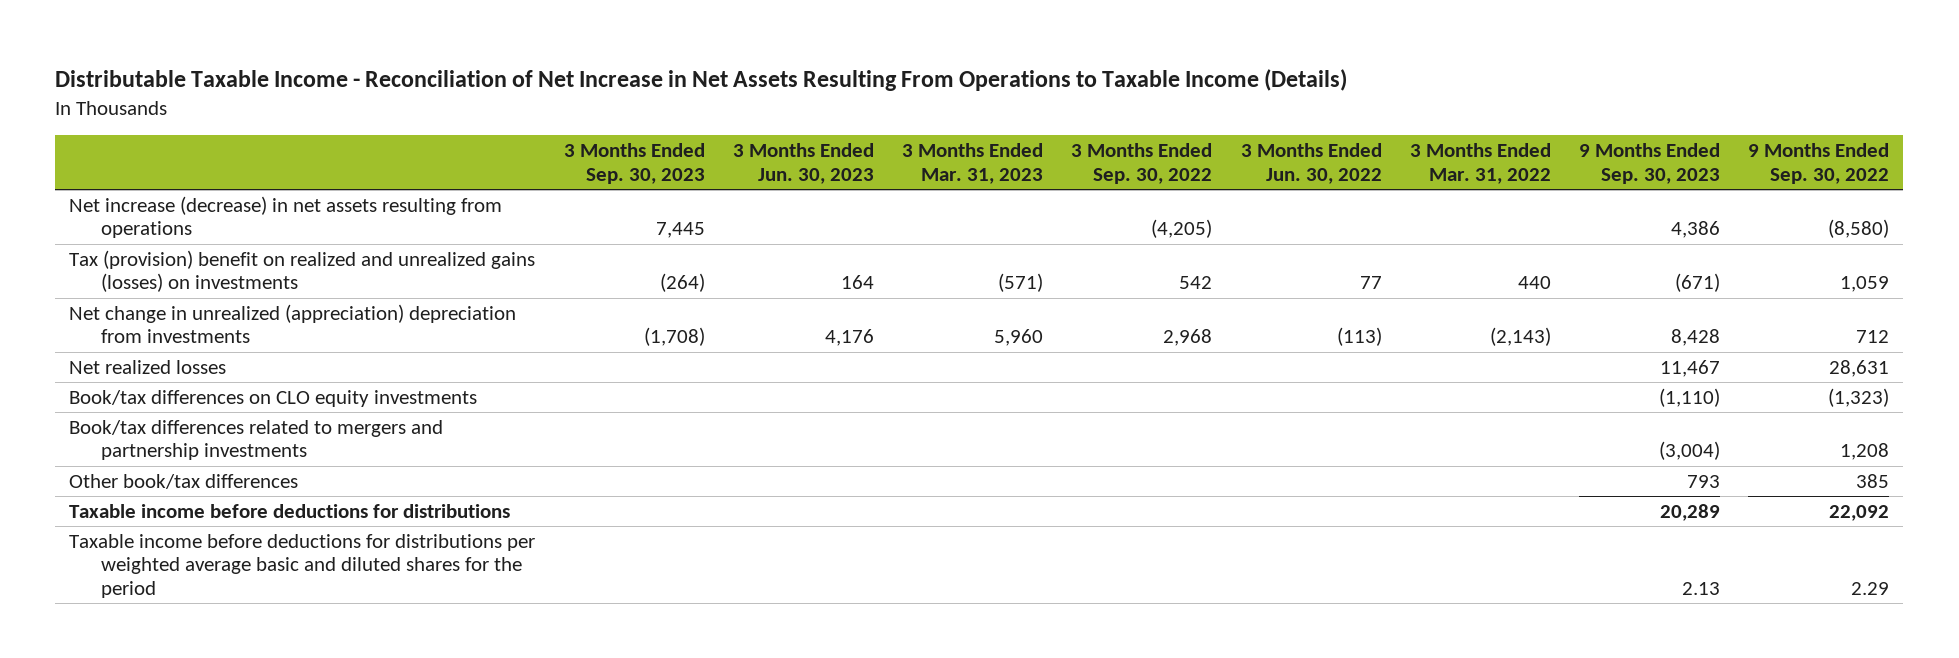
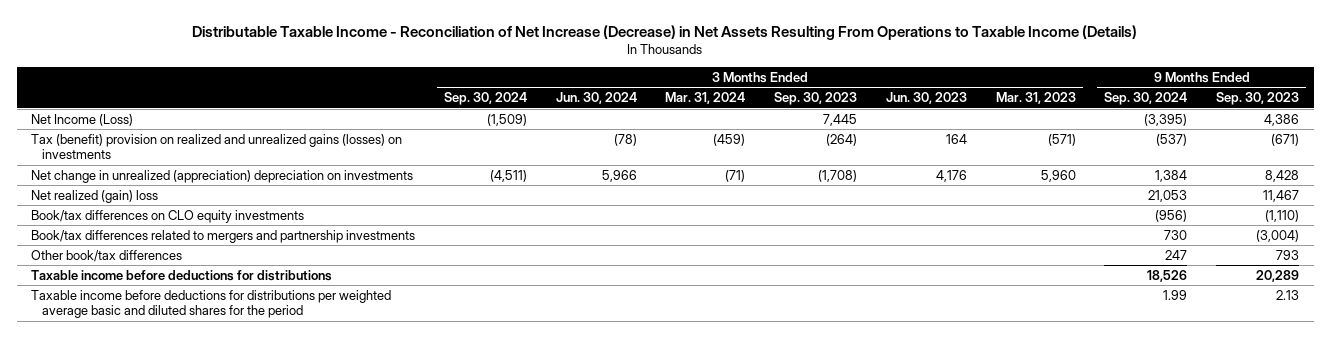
- Distributable Taxable Income - Reconciliation of Net Increase in Net Assets Resulting From Operations to Taxable Income (Details)
+ Distributable Taxable Income - Reconciliation of Net Increase (Decrease) in Net Assets Resulting From Operations to Taxable Income (Details)
- | 3 Months Ended Sep. 30, 2023 | 3 Months Ended Jun. 30, 2023 | 3 Months Ended Mar. 31, 2023 | 3 Months Ended Sep. 30, 2022 | 3 Months Ended Jun. 30, 2022 | 3 Months Ended Mar. 31, 2022 | 9 Months Ended Sep. 30, 2023 | 9 Months Ended Sep. 30, 2022
+ | 3 Months Ended Sep. 30, 2024 | 3 Months Ended Jun. 30, 2024 | 3 Months Ended Mar. 31, 2024 | 3 Months Ended Sep. 30, 2023 | 3 Months Ended Jun. 30, 2023 | 3 Months Ended Mar. 31, 2023 | 9 Months Ended Sep. 30, 2024 | 9 Months Ended Sep. 30, 2023
- Net increase (decrease) in net assets resulting from operations | 7,445 | | | (4,205) | | | 4,386 | (8,580)
- Tax (provision) benefit on realized and unrealized gains (losses) on investments | (264) | 164 | (571) | 542 | 77 | 440 | (671) | 1,059
- Net change in unrealized (appreciation) depreciation from investments | (1,708) | 4,176 | 5,960 | 2,968 | (113) | (2,143) | 8,428 | 712
- Net realized losses | | | | | | | 11,467 | 28,631
+ Net Income (Loss) | (1,509) | | | 7,445 | | | (3,395) | 4,386
+ Tax (benefit) provision on realized and unrealized gains (losses) on investments | | (78) | (459) | (264) | 164 | (571) | (537) | (671)
+ Net change in unrealized (appreciation) depreciation on investments | (4,511) | 5,966 | (71) | (1,708) | 4,176 | 5,960 | 1,384 | 8,428
+ Net realized (gain) loss | | | | | | | 21,053 | 11,467

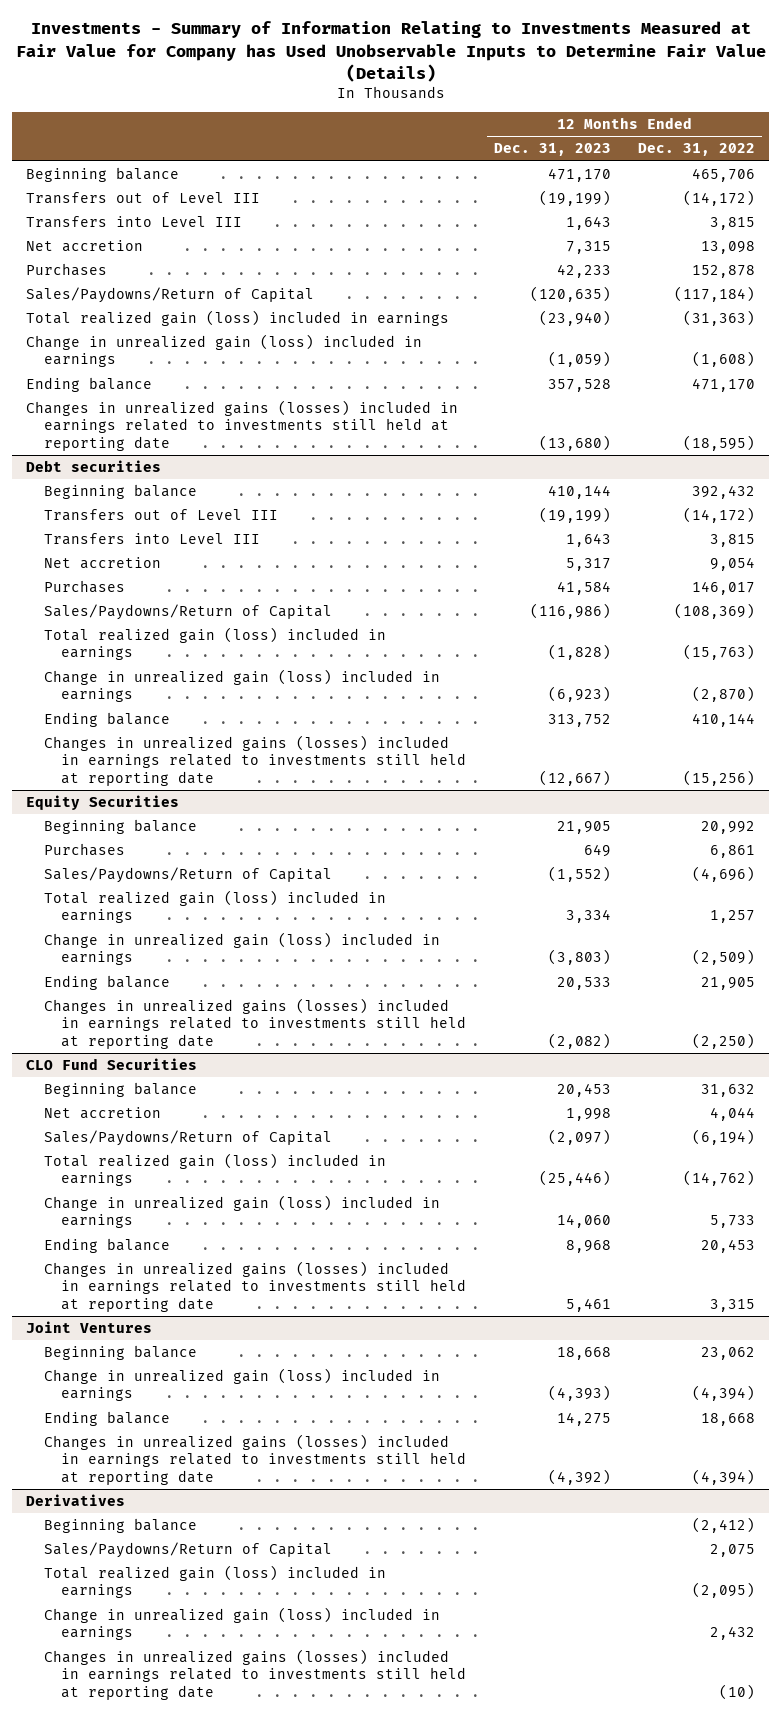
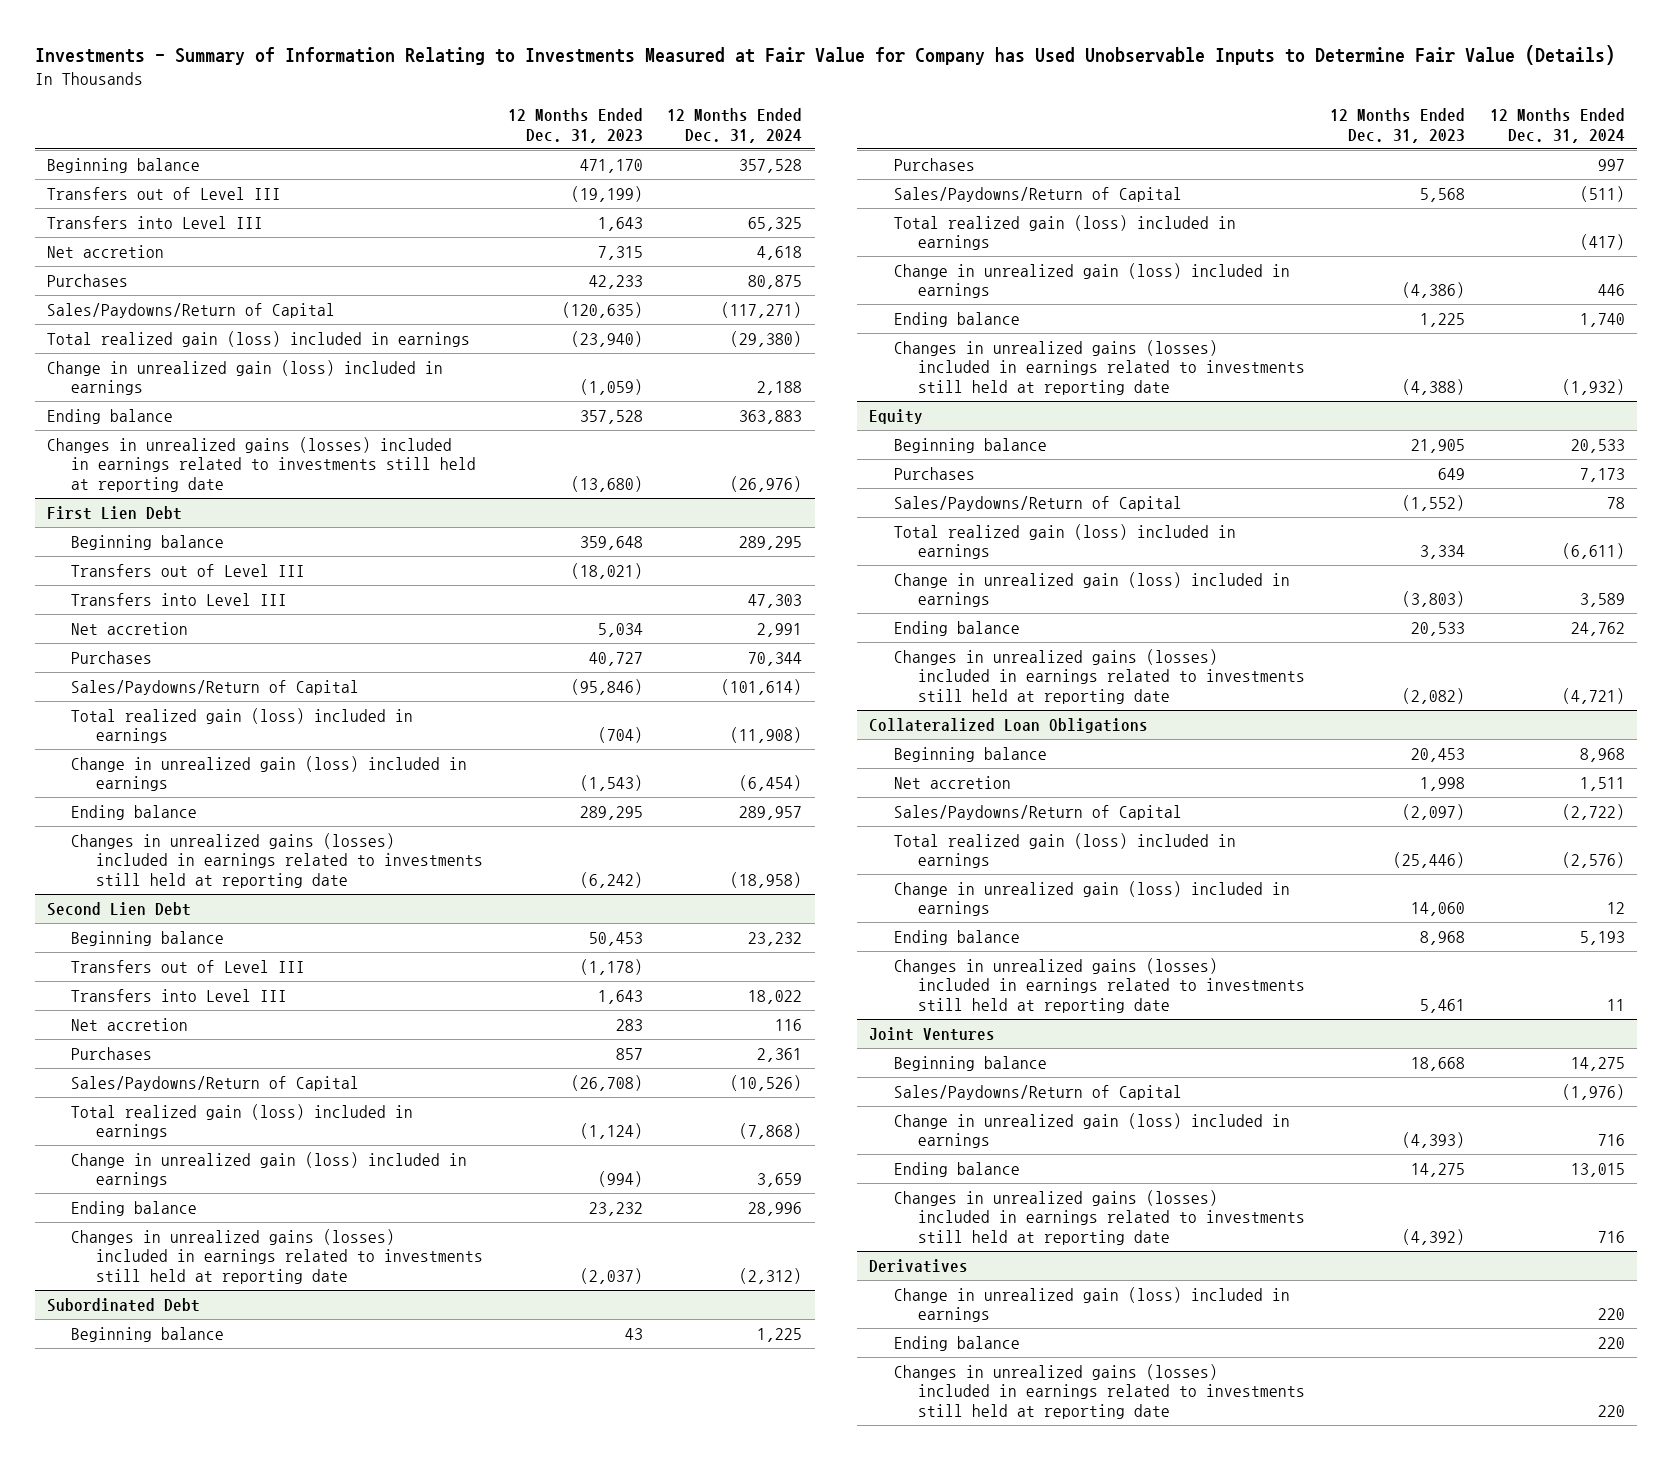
- | 12 Months Ended Dec. 31, 2023 | 12 Months Ended Dec. 31, 2022
+ | 12 Months Ended Dec. 31, 2023 | 12 Months Ended Dec. 31, 2024
- Debt securities
- Beginning balance | 410,144 | 392,432
- Transfers out of Level III | (19,199) | (14,172)
+ First Lien Debt
+ Beginning balance | 359,648 | 289,295
+ Transfers out of Level III | (18,021) |
+ Transfers into Level III | | 47,303
+ Net accretion | 5,034 | 2,991
+ Purchases | 40,727 | 70,344
+ Sales/Paydowns/Return of Capital | (95,846) | (101,614)
+ Total realized gain (loss) included in earnings | (704) | (11,908)
+ Change in unrealized gain (loss) included in earnings | (1,543) | (6,454)
+ Ending balance | 289,295 | 289,957
+ Changes in unrealized gains (losses) included in earnings related to investments still held at reporting date | (6,242) | (18,958)
+ Second Lien Debt
+ Beginning balance | 50,453 | 23,232
+ Transfers out of Level III | (1,178) |
- Net accretion | 5,317 | 9,054
- Purchases | 41,584 | 146,017
- Sales/Paydowns/Return of Capital | (116,986) | (108,369)
- Total realized gain (loss) included in earnings | (1,828) | (15,763)
- Change in unrealized gain (loss) included in earnings | (6,923) | (2,870)
- Ending balance | 313,752 | 410,144
- Changes in unrealized gains (losses) included in earnings related to investments still held at reporting date | (12,667) | (15,256)
- Equity Securities
+ Net accretion | 283 | 116
+ Purchases | 857 | 2,361
+ Sales/Paydowns/Return of Capital | (26,708) | (10,526)
+ Total realized gain (loss) included in earnings | (1,124) | (7,868)
+ Change in unrealized gain (loss) included in earnings | (994) | 3,659
+ Ending balance | 23,232 | 28,996
+ Changes in unrealized gains (losses) included in earnings related to investments still held at reporting date | (2,037) | (2,312)
+ Subordinated Debt
+ Beginning balance | 43 | 1,225
+ Purchases | | 997
+ Sales/Paydowns/Return of Capital | 5,568 | (511)
+ Total realized gain (loss) included in earnings | | (417)
+ Change in unrealized gain (loss) included in earnings | (4,386) | 446
+ Ending balance | 1,225 | 1,740
+ Changes in unrealized gains (losses) included in earnings related to investments still held at reporting date | (4,388) | (1,932)
+ Equity
- CLO Fund Securities
+ Collateralized Loan Obligations
@ Joint Ventures
+ Sales/Paydowns/Return of Capital | | (1,976)
@ Derivatives
- Beginning balance | | (2,412)
- Sales/Paydowns/Return of Capital | | 2,075
- Total realized gain (loss) included in earnings | | (2,095)
+ Ending balance | | 220

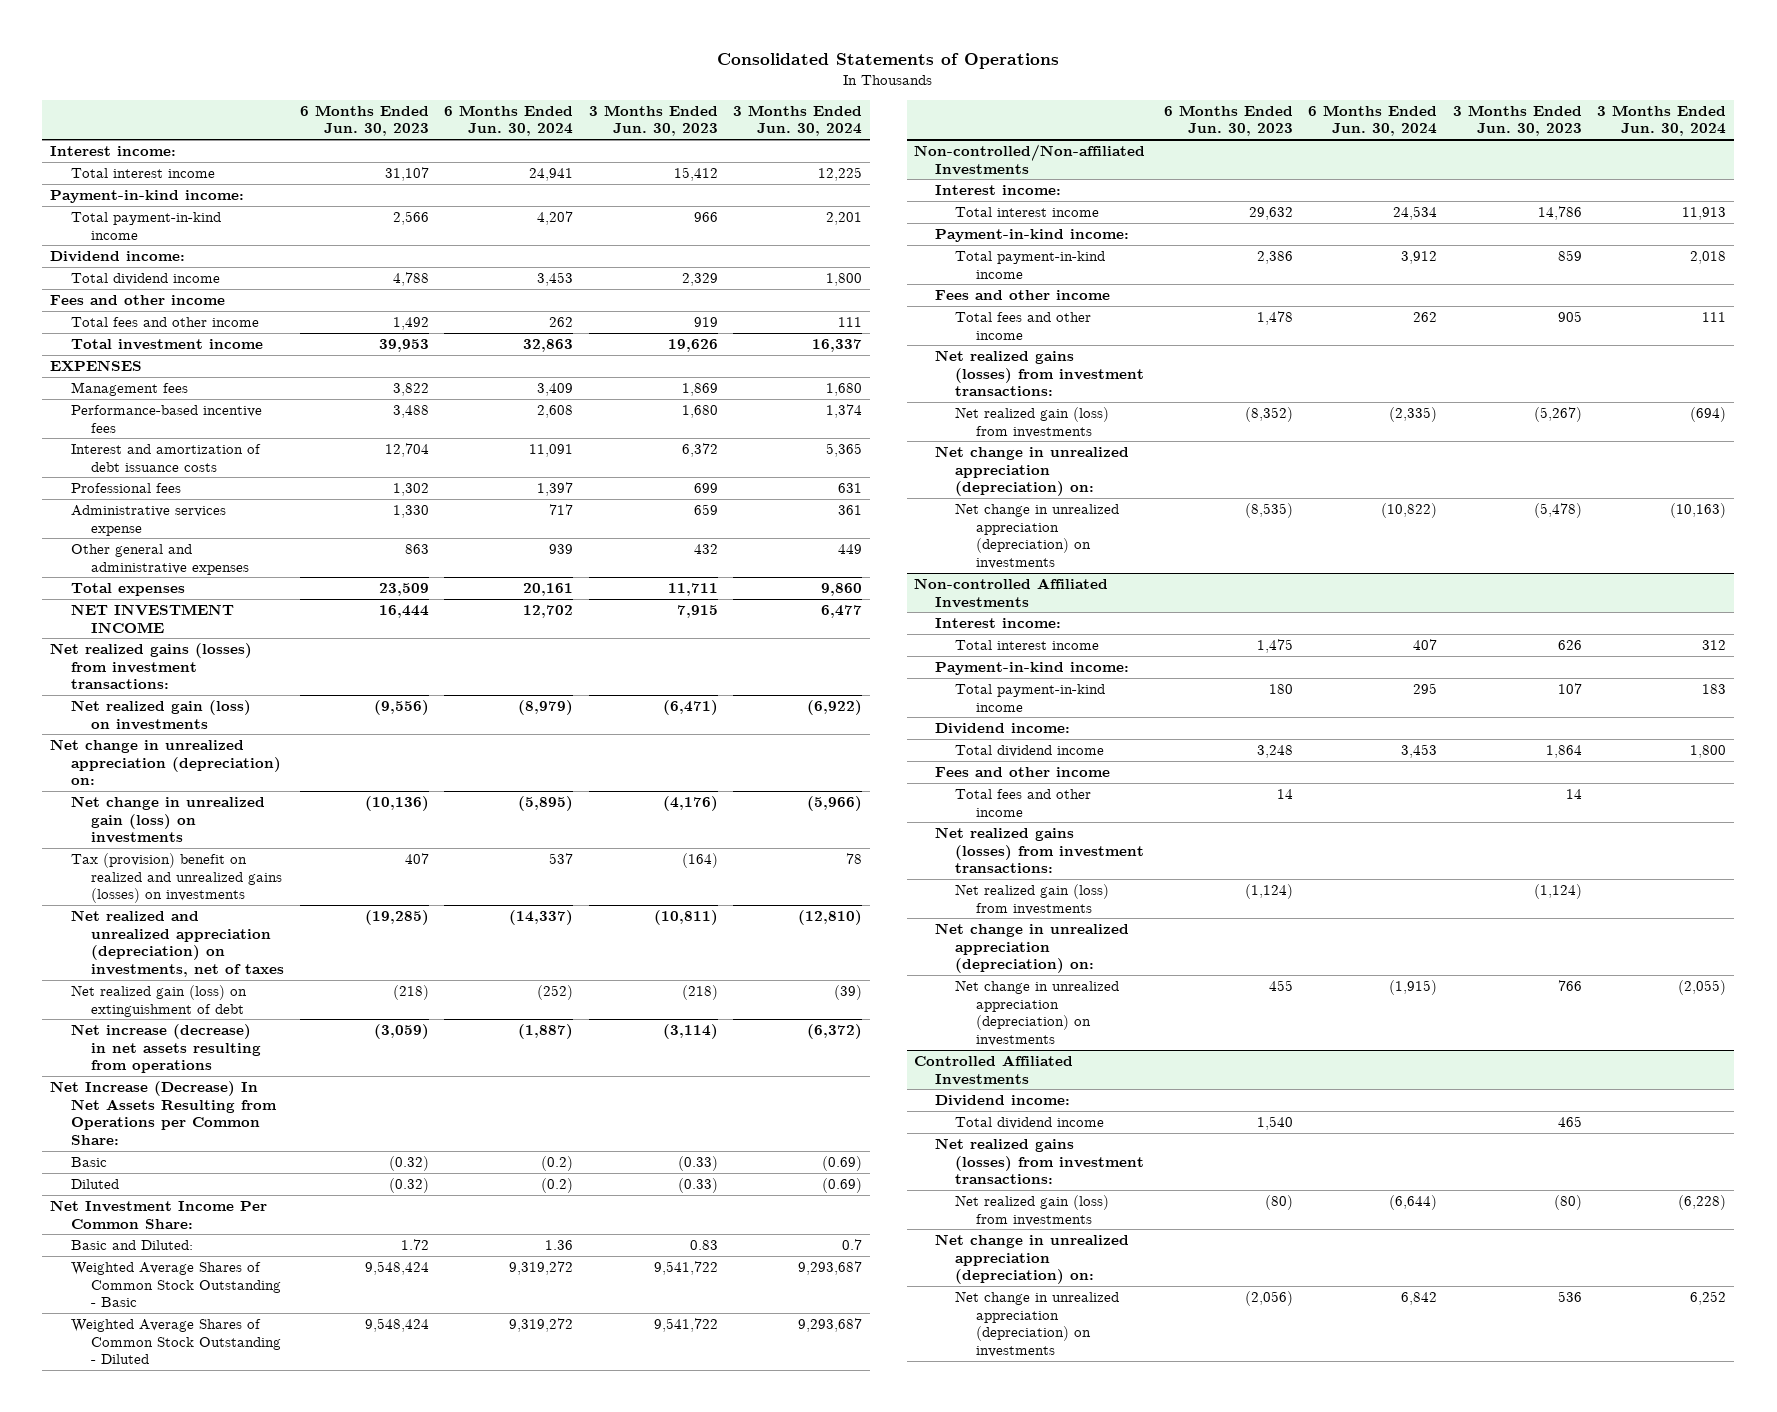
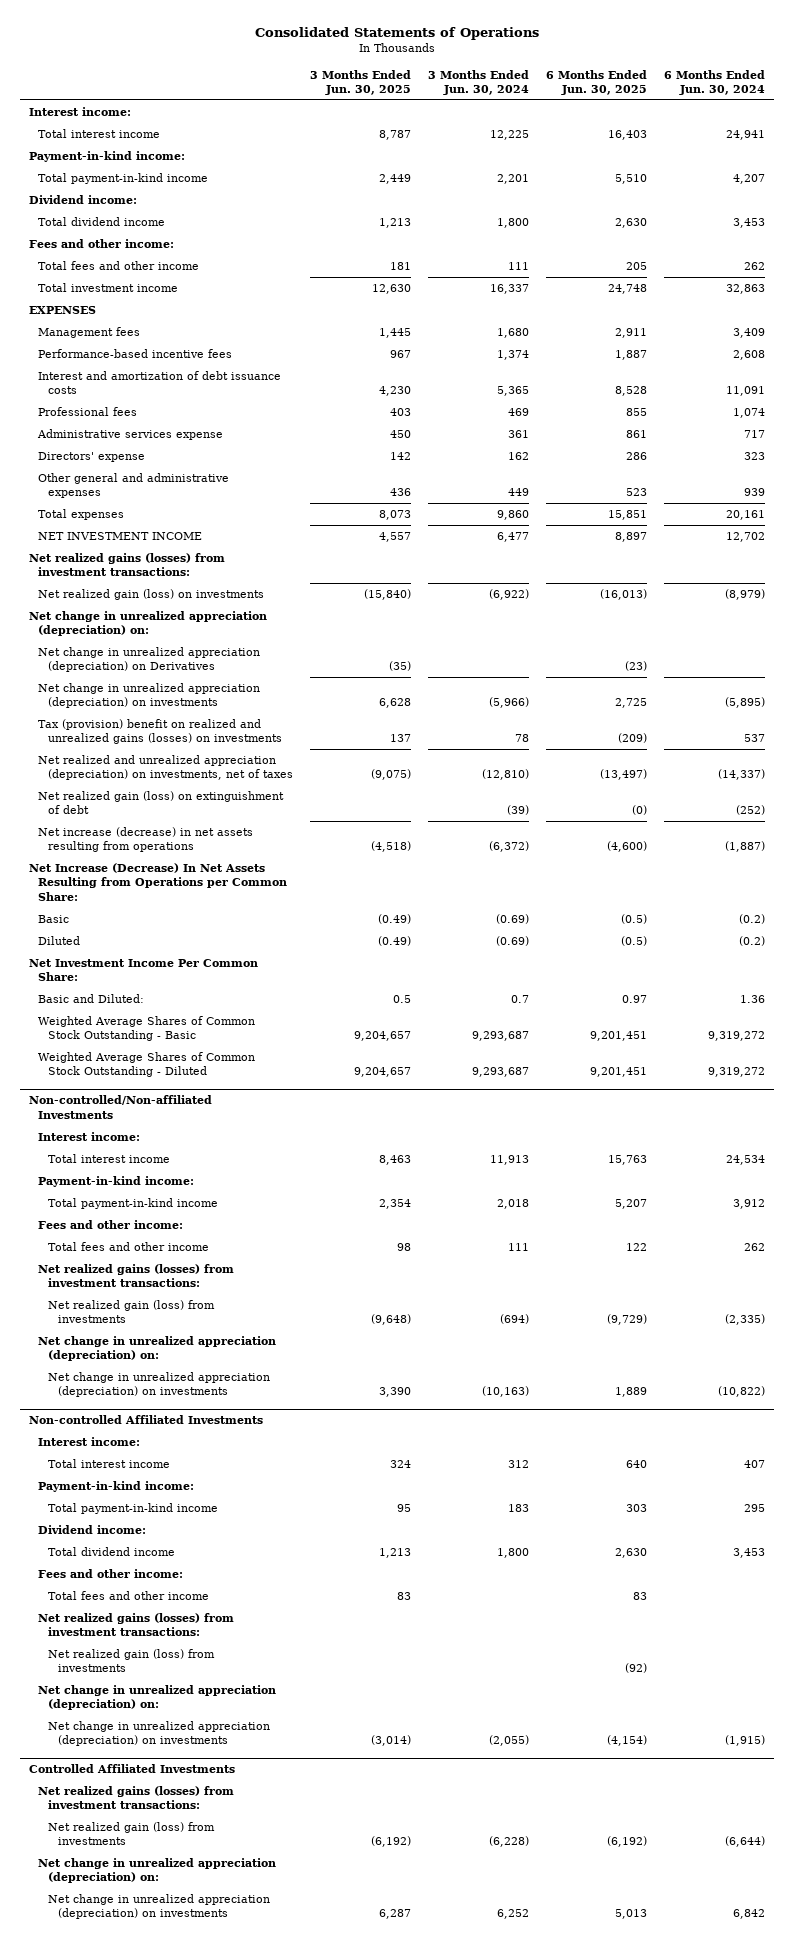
- | 6 Months Ended Jun. 30, 2023 | 6 Months Ended Jun. 30, 2024 | 3 Months Ended Jun. 30, 2023 | 3 Months Ended Jun. 30, 2024
+ | 3 Months Ended Jun. 30, 2025 | 3 Months Ended Jun. 30, 2024 | 6 Months Ended Jun. 30, 2025 | 6 Months Ended Jun. 30, 2024
- Fees and other income
+ Fees and other income:
- Professional fees | 1,302 | 1,397 | 699 | 631
+ Professional fees | 403 | 469 | 855 | 1,074
+ Directors' expense | 142 | 162 | 286 | 323
- Net change in unrealized gain (loss) on investments | (10,136) | (5,895) | (4,176) | (5,966)
+ Net change in unrealized appreciation (depreciation) on Derivatives | (35) | | (23) |
+ Net change in unrealized appreciation (depreciation) on investments | 6,628 | (5,966) | 2,725 | (5,895)
@ Non-controlled/Non-affiliated Investments
- Fees and other income
+ Fees and other income:
@ Non-controlled Affiliated Investments
- Fees and other income
+ Fees and other income:
@ Controlled Affiliated Investments
- Dividend income:
- Total dividend income | 1,540 | | 465 |

